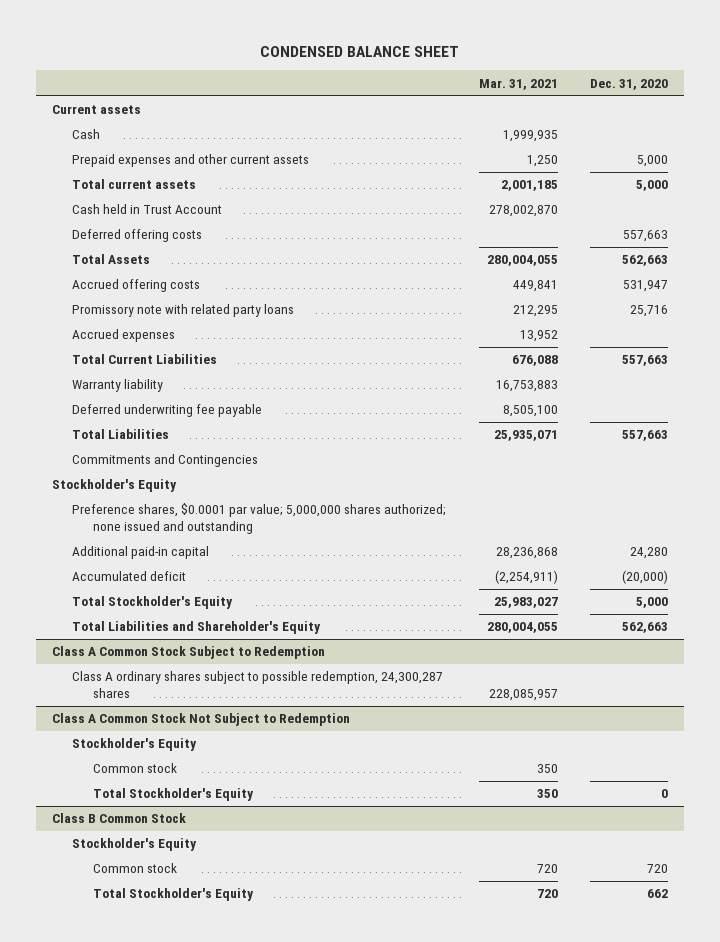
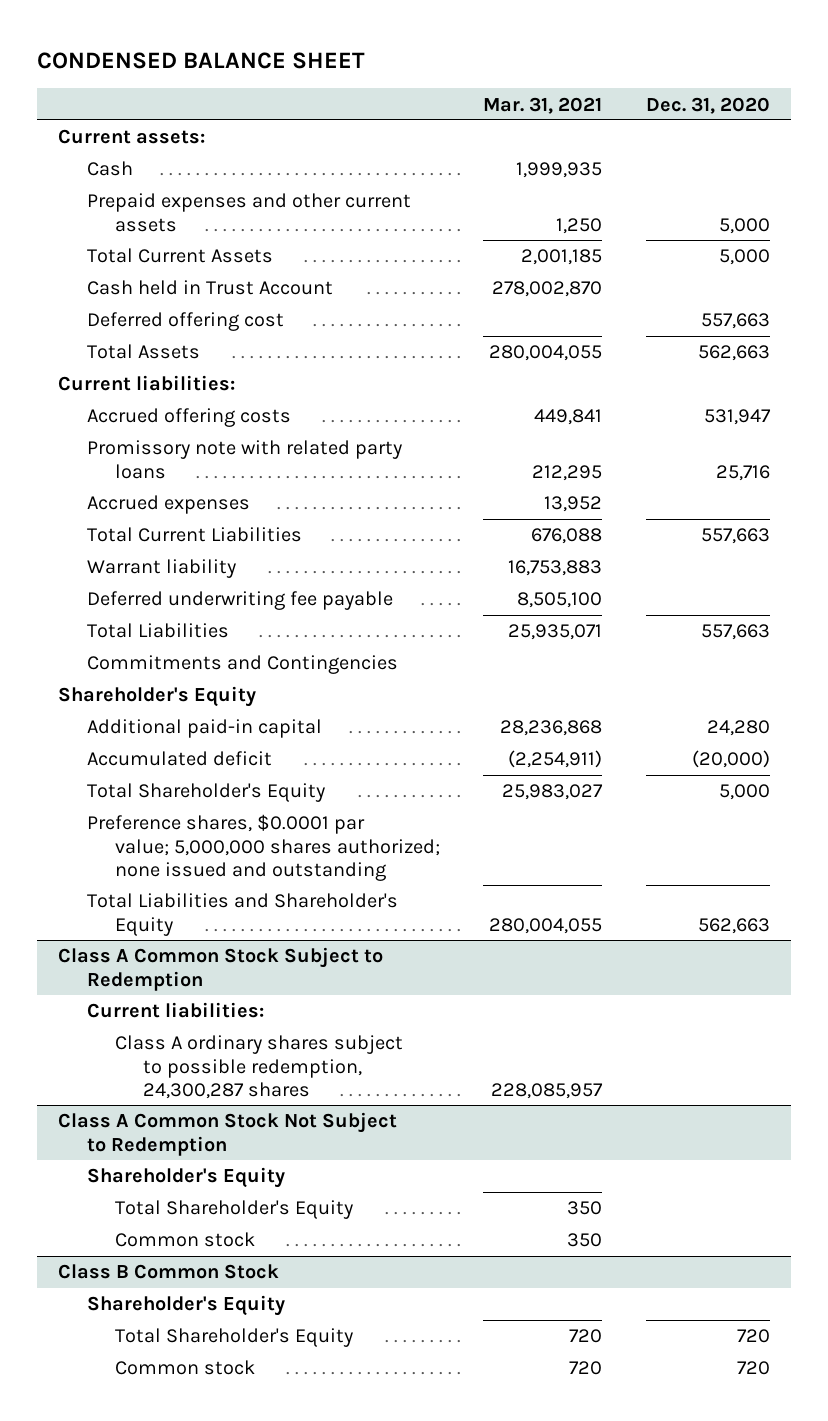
- Current assets
+ Current assets:
- Total current assets | 2,001,185 | 5,000
+ Total Current Assets | 2,001,185 | 5,000
- Deferred offering costs | | 557,663
+ Deferred offering cost | | 557,663
+ Current liabilities:
- Warranty liability | 16,753,883 |
+ Warrant liability | 16,753,883 |
- Stockholder's Equity
+ Shareholder's Equity
- Total Stockholder's Equity | 25,983,027 | 5,000
+ Total Shareholder's Equity | 25,983,027 | 5,000
moved down: Preference shares, $0.0001 par value; 5,000,000 shares authorized; none issued and outstanding
@ Class A Common Stock Subject to Redemption
+ Current liabilities:
@ Class A Common Stock Not Subject to Redemption
- Stockholder's Equity
+ Shareholder's Equity
+ Total Shareholder's Equity | 350 |
- Total Stockholder's Equity | 350 | 0
@ Class B Common Stock
- Stockholder's Equity
+ Shareholder's Equity
+ Total Shareholder's Equity | 720 | 720
- Total Stockholder's Equity | 720 | 662

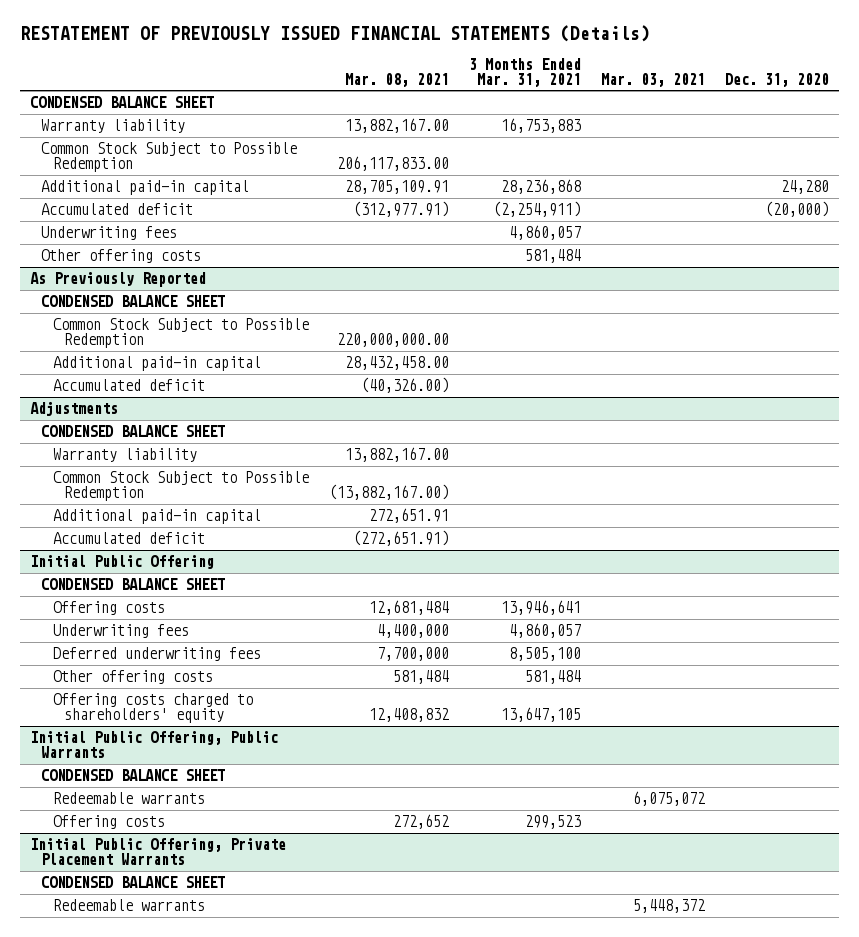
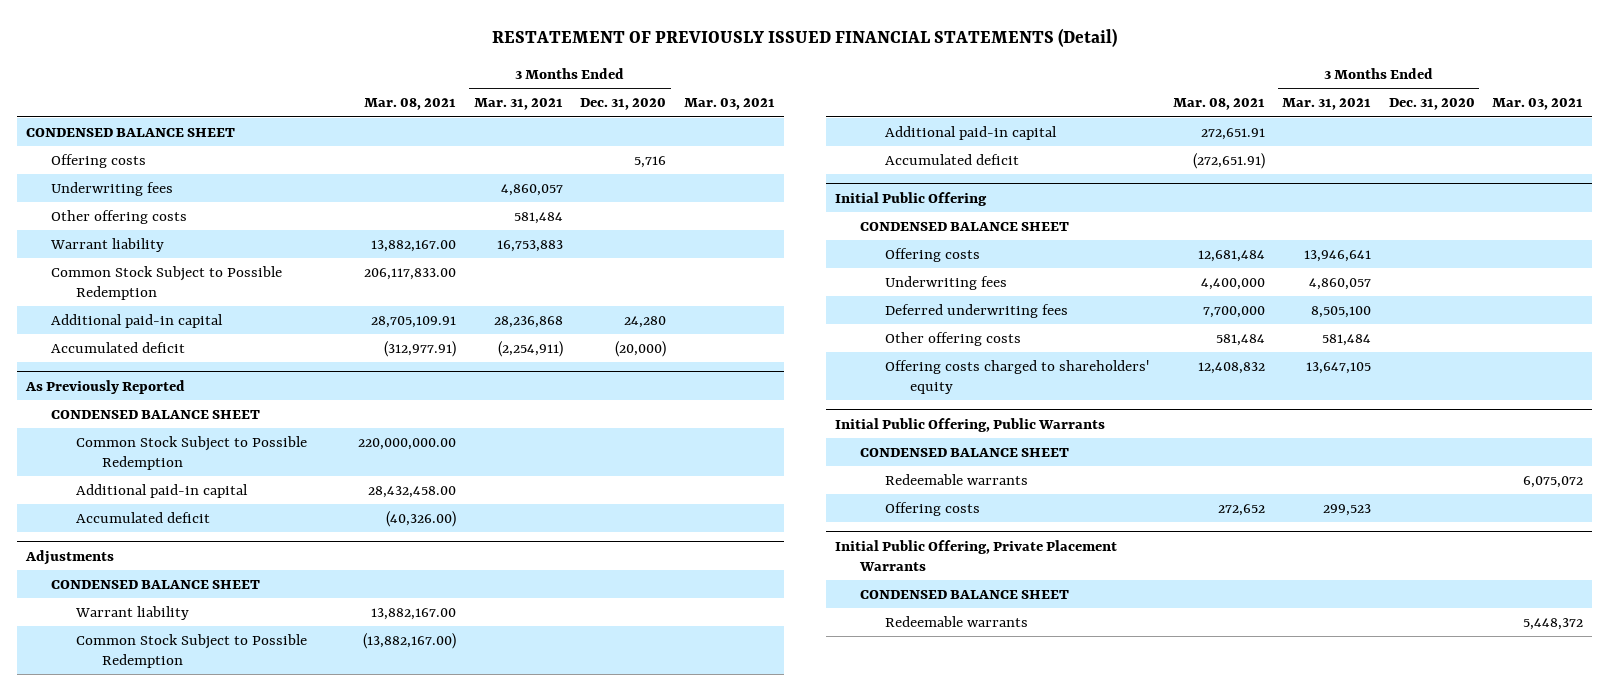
- RESTATEMENT OF PREVIOUSLY ISSUED FINANCIAL STATEMENTS (Details)
+ RESTATEMENT OF PREVIOUSLY ISSUED FINANCIAL STATEMENTS (Detail)
- | Mar. 08, 2021 | 3 Months Ended Mar. 31, 2021 | Mar. 03, 2021 | Dec. 31, 2020
+ | Mar. 08, 2021 | 3 Months Ended Mar. 31, 2021 | 3 Months Ended Dec. 31, 2020 | Mar. 03, 2021
- Warranty liability | 13,882,167.00 | 16,753,883 | |
+ Offering costs | | | 5,716 |
moved up: Underwriting fees | | 4,860,057 | |
moved up: Other offering costs | | 581,484 | |
+ Warrant liability | 13,882,167.00 | 16,753,883 | |
@ Adjustments
- Warranty liability | 13,882,167.00 | | |
+ Warrant liability | 13,882,167.00 | | |

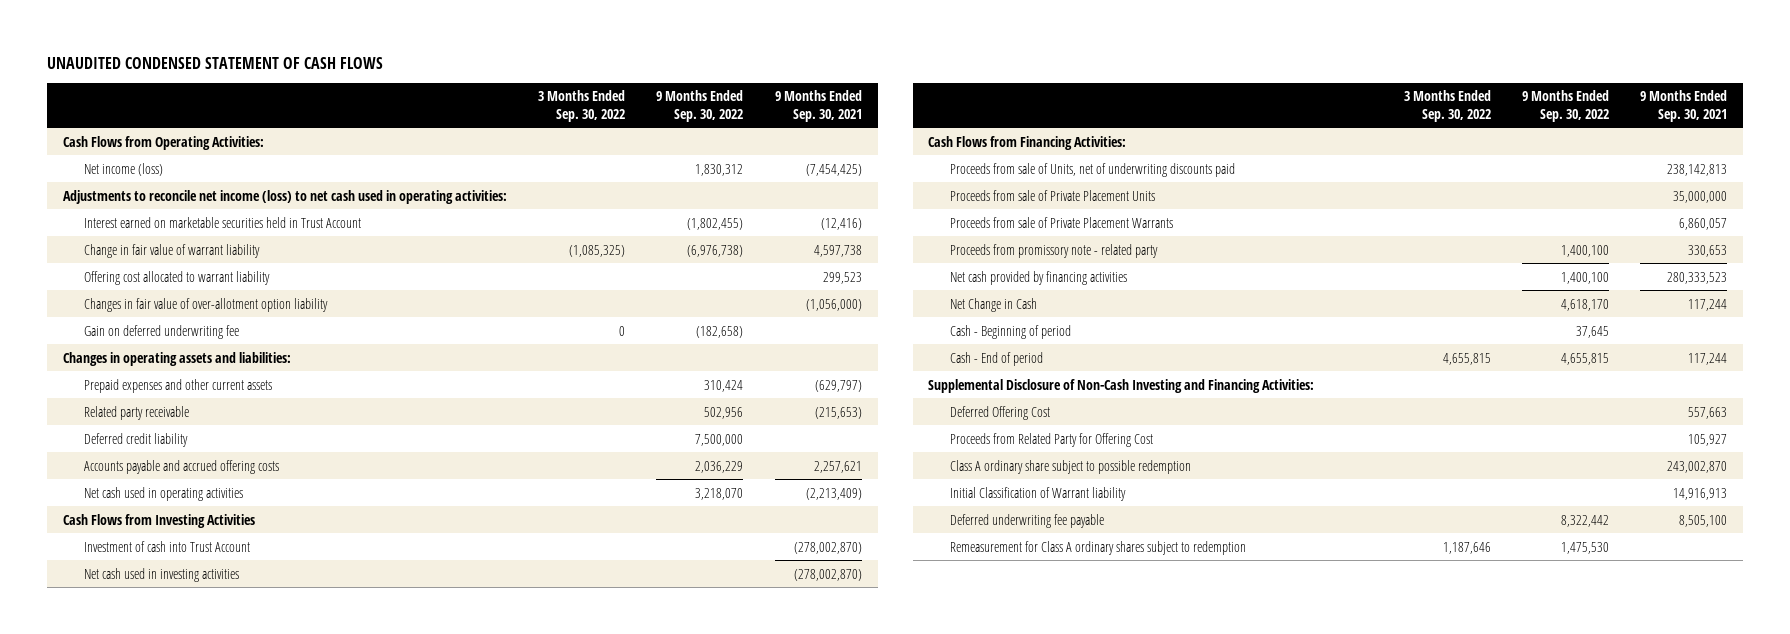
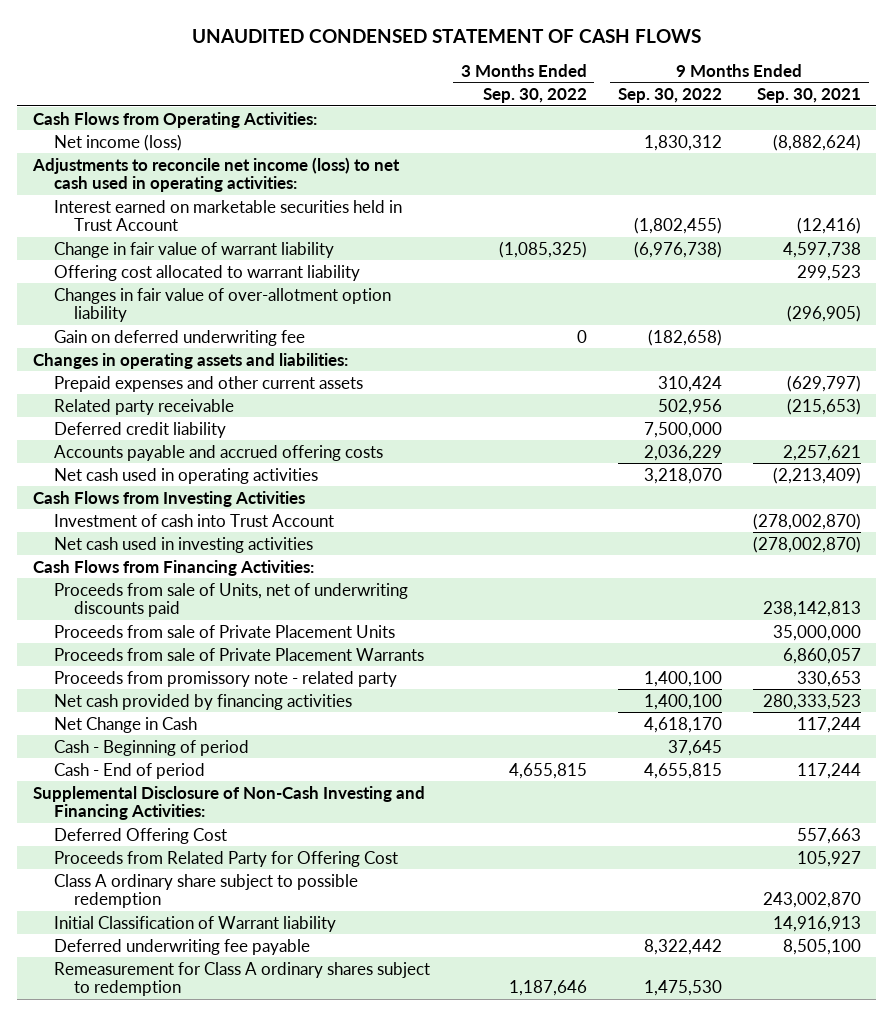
- Net income (loss) | | 1,830,312 | (7,454,425)
+ Net income (loss) | | 1,830,312 | (8,882,624)
- Changes in fair value of over-allotment option liability | | | (1,056,000)
+ Changes in fair value of over-allotment option liability | | | (296,905)

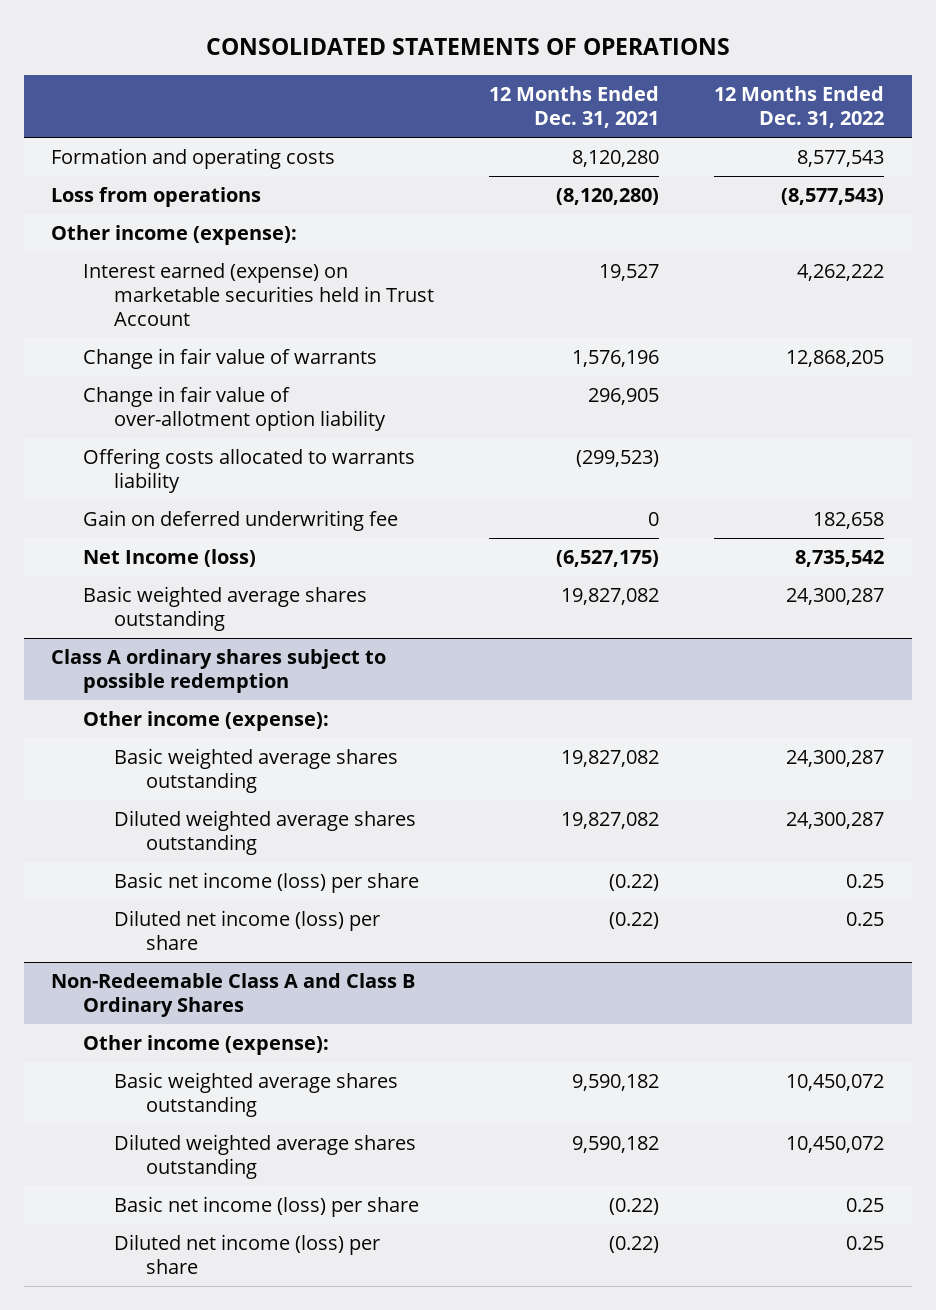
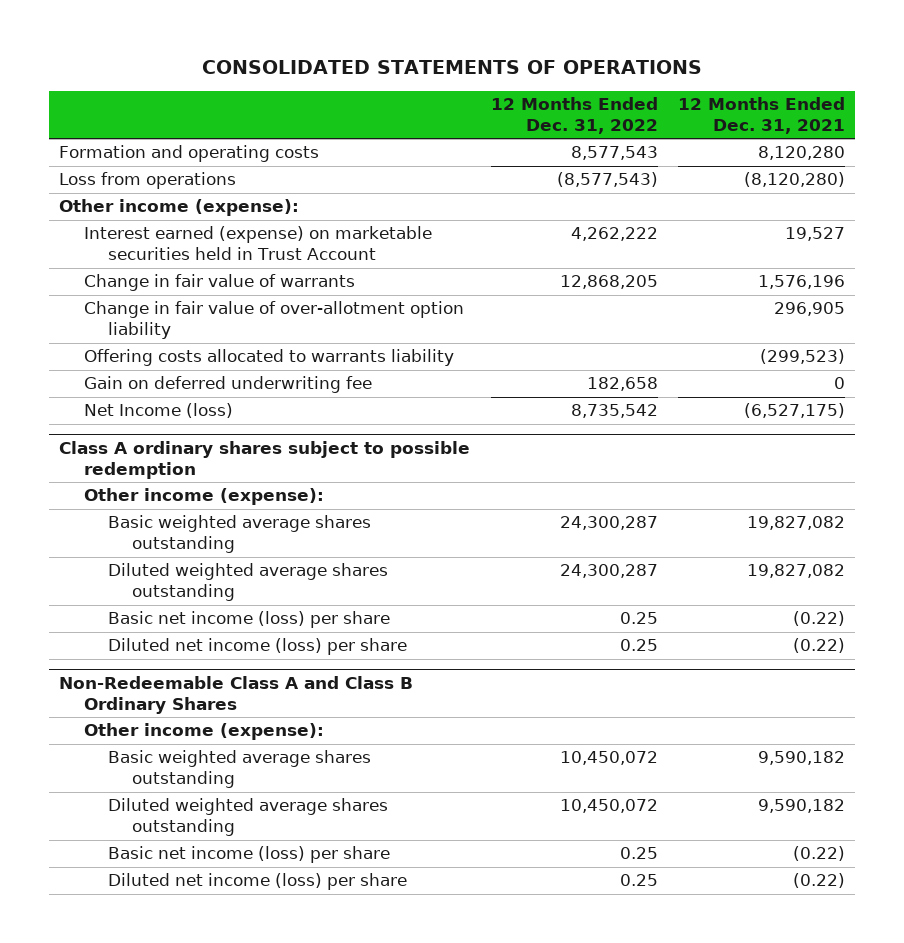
- | 12 Months Ended Dec. 31, 2021 | 12 Months Ended Dec. 31, 2022
+ | 12 Months Ended Dec. 31, 2022 | 12 Months Ended Dec. 31, 2021
- Basic weighted average shares outstanding | 19,827,082 | 24,300,287

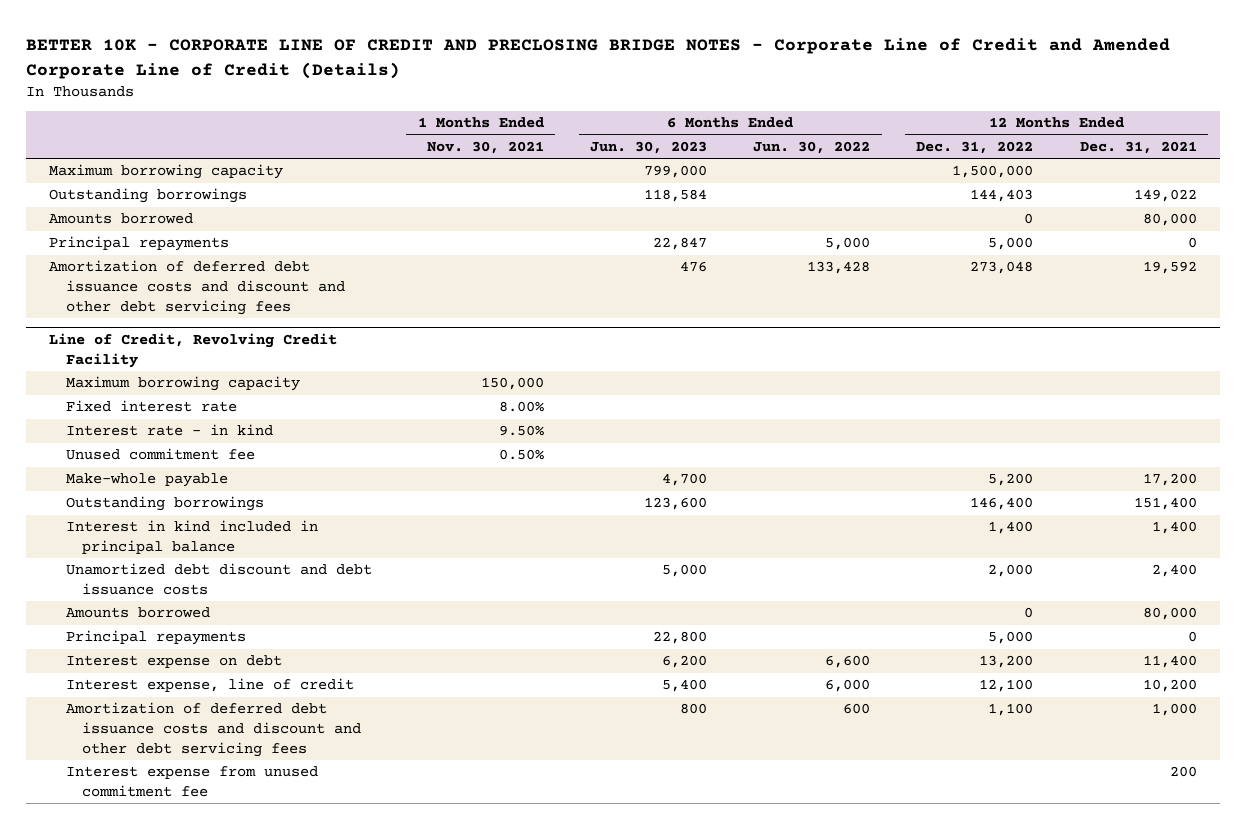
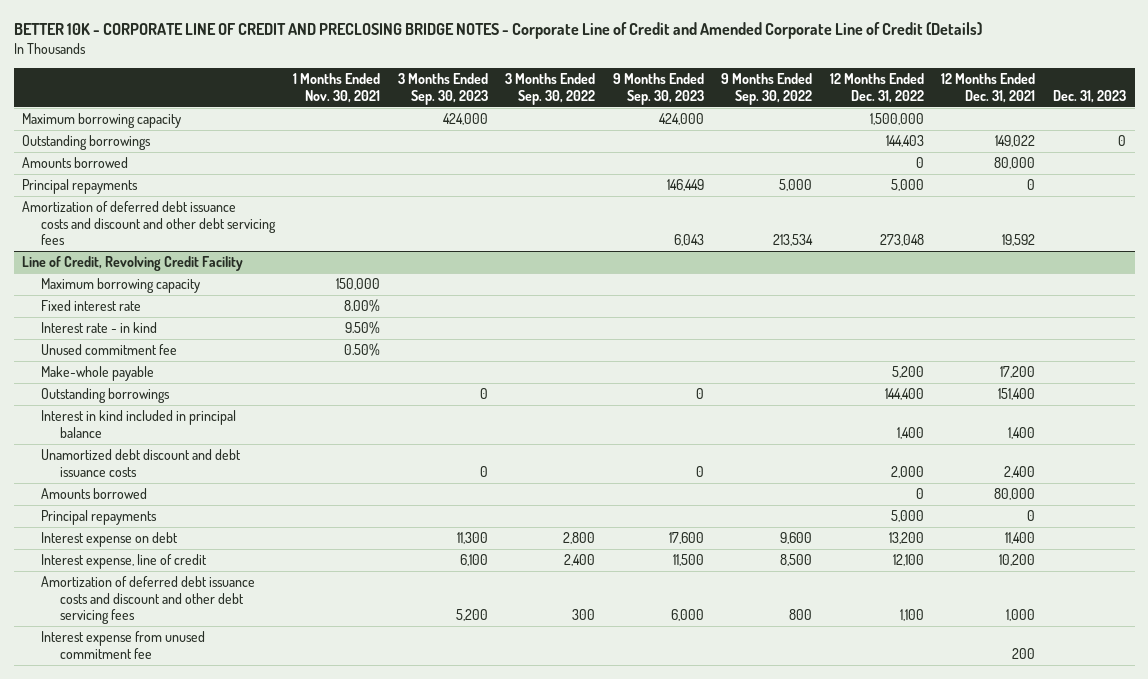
- | 1 Months Ended Nov. 30, 2021 | 6 Months Ended Jun. 30, 2023 | 6 Months Ended Jun. 30, 2022 | 12 Months Ended Dec. 31, 2022 | 12 Months Ended Dec. 31, 2021
+ | 1 Months Ended Nov. 30, 2021 | 3 Months Ended Sep. 30, 2023 | 3 Months Ended Sep. 30, 2022 | 9 Months Ended Sep. 30, 2023 | 9 Months Ended Sep. 30, 2022 | 12 Months Ended Dec. 31, 2022 | 12 Months Ended Dec. 31, 2021 | Dec. 31, 2023
@ Line of Credit, Revolving Credit Facility
- Outstanding borrowings | | 123,600 | | 146,400 | 151,400
+ Outstanding borrowings | | 0 | | 0 | | 144,400 | 151,400 |

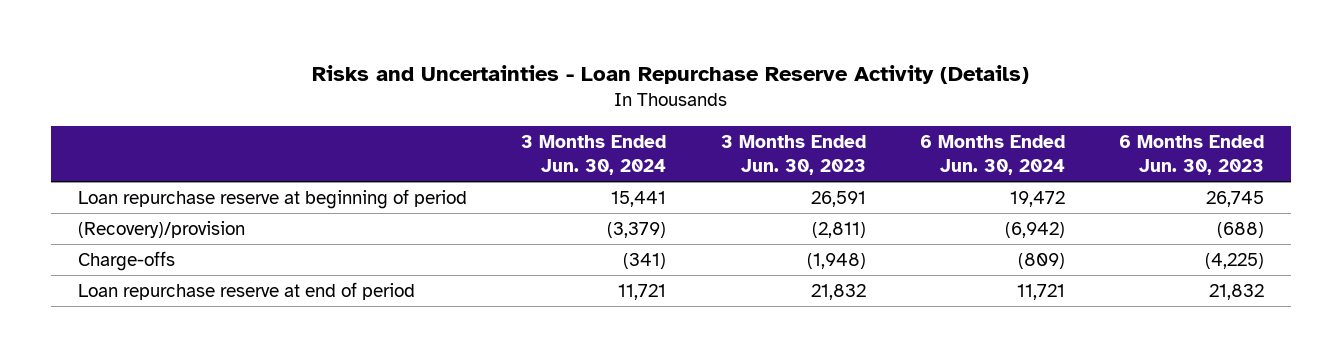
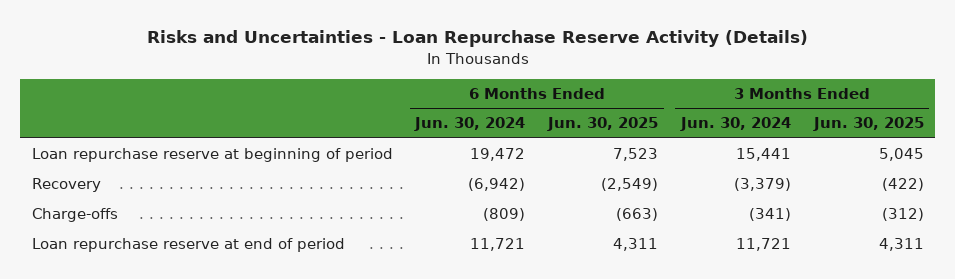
- | 3 Months Ended Jun. 30, 2024 | 3 Months Ended Jun. 30, 2023 | 6 Months Ended Jun. 30, 2024 | 6 Months Ended Jun. 30, 2023
+ | 6 Months Ended Jun. 30, 2024 | 6 Months Ended Jun. 30, 2025 | 3 Months Ended Jun. 30, 2024 | 3 Months Ended Jun. 30, 2025
- (Recovery)/provision | (3,379) | (2,811) | (6,942) | (688)
+ Recovery | (6,942) | (2,549) | (3,379) | (422)

